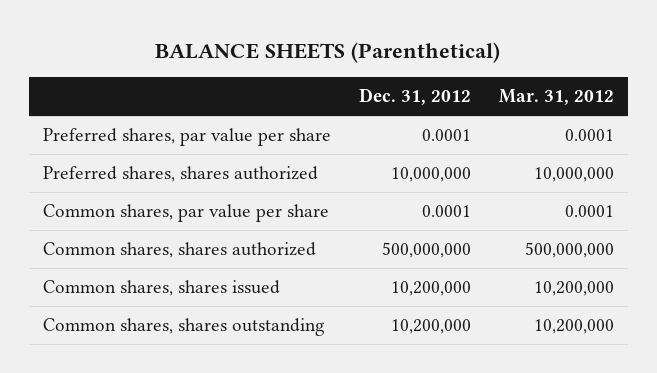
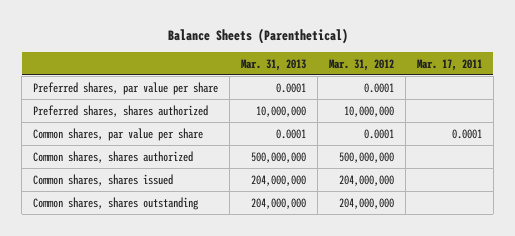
- BALANCE SHEETS (Parenthetical)
+ Balance Sheets (Parenthetical)
- | Dec. 31, 2012 | Mar. 31, 2012
+ | Mar. 31, 2013 | Mar. 31, 2012 | Mar. 17, 2011
- Common shares, shares issued | 10,200,000 | 10,200,000
- Common shares, shares outstanding | 10,200,000 | 10,200,000
+ Common shares, shares issued | 204,000,000 | 204,000,000 |
+ Common shares, shares outstanding | 204,000,000 | 204,000,000 |

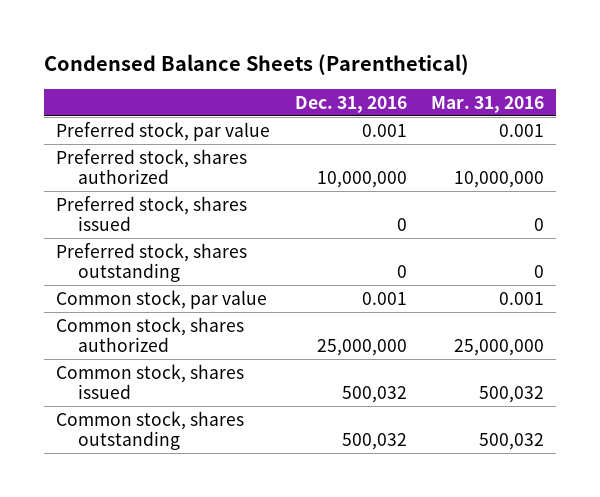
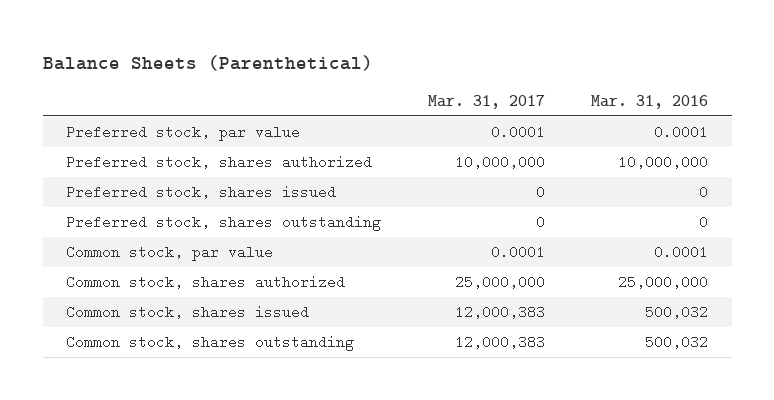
- Condensed Balance Sheets (Parenthetical)
+ Balance Sheets (Parenthetical)
- | Dec. 31, 2016 | Mar. 31, 2016
+ | Mar. 31, 2017 | Mar. 31, 2016
- Preferred stock, par value | 0.001 | 0.001
+ Preferred stock, par value | 0.0001 | 0.0001
- Common stock, par value | 0.001 | 0.001
+ Common stock, par value | 0.0001 | 0.0001

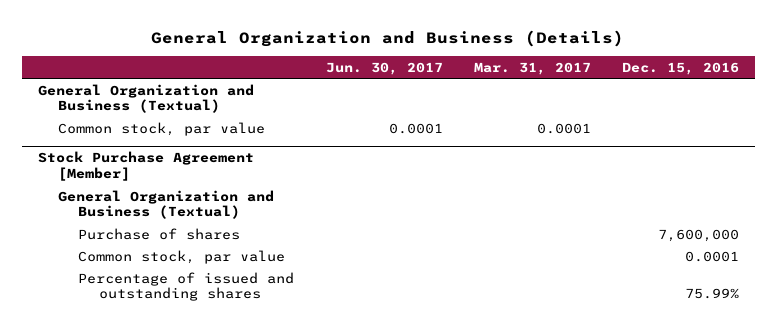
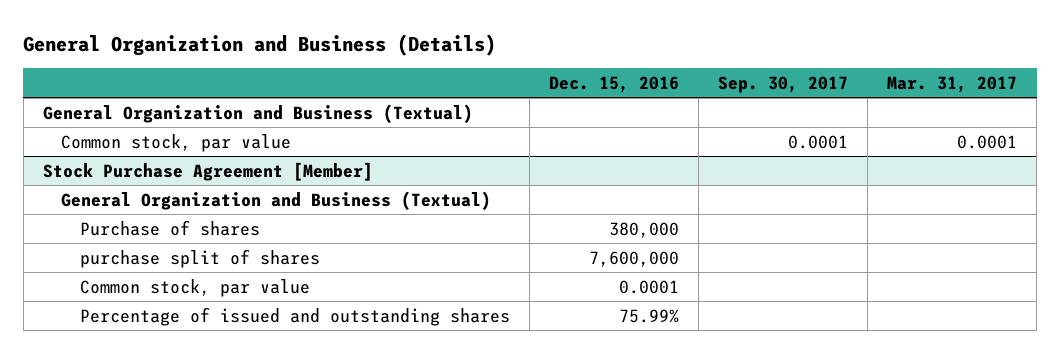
- | Jun. 30, 2017 | Mar. 31, 2017 | Dec. 15, 2016
+ | Dec. 15, 2016 | Sep. 30, 2017 | Mar. 31, 2017
@ Stock Purchase Agreement [Member]
- Purchase of shares | | | 7,600,000
+ Purchase of shares | 380,000 | |
+ purchase split of shares | 7,600,000 | |

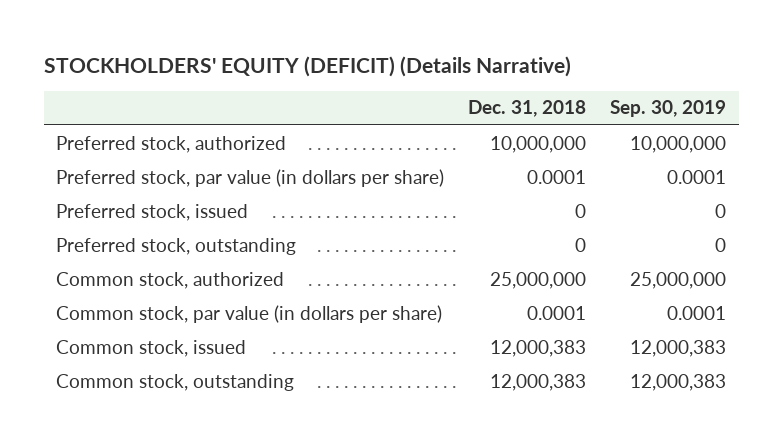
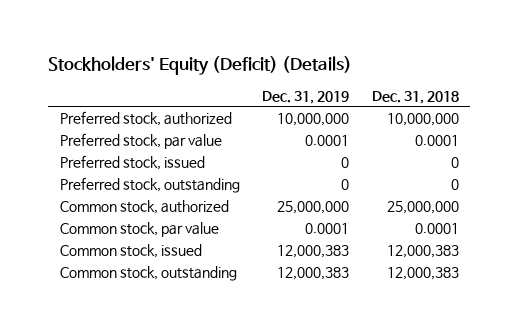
- STOCKHOLDERS' EQUITY (DEFICIT) (Details Narrative)
+ Stockholders' Equity (Deficit) (Details)
- | Dec. 31, 2018 | Sep. 30, 2019
+ | Dec. 31, 2019 | Dec. 31, 2018
- Preferred stock, par value (in dollars per share) | 0.0001 | 0.0001
+ Preferred stock, par value | 0.0001 | 0.0001
- Common stock, par value (in dollars per share) | 0.0001 | 0.0001
+ Common stock, par value | 0.0001 | 0.0001

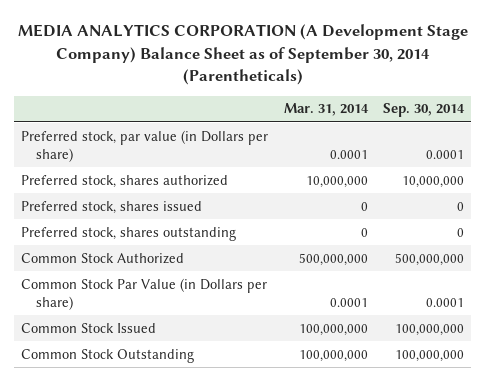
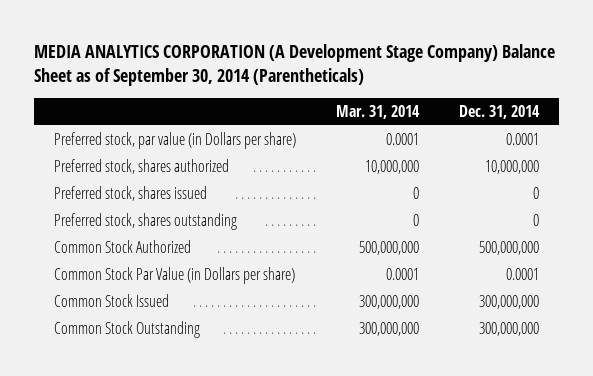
- | Mar. 31, 2014 | Sep. 30, 2014
+ | Mar. 31, 2014 | Dec. 31, 2014
- Common Stock Issued | 100,000,000 | 100,000,000
- Common Stock Outstanding | 100,000,000 | 100,000,000
+ Common Stock Issued | 300,000,000 | 300,000,000
+ Common Stock Outstanding | 300,000,000 | 300,000,000

